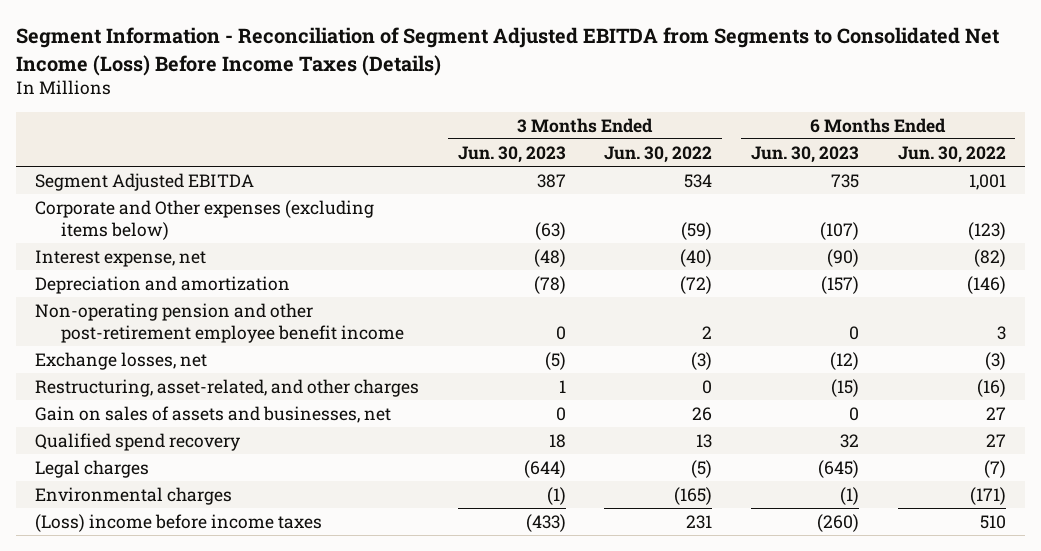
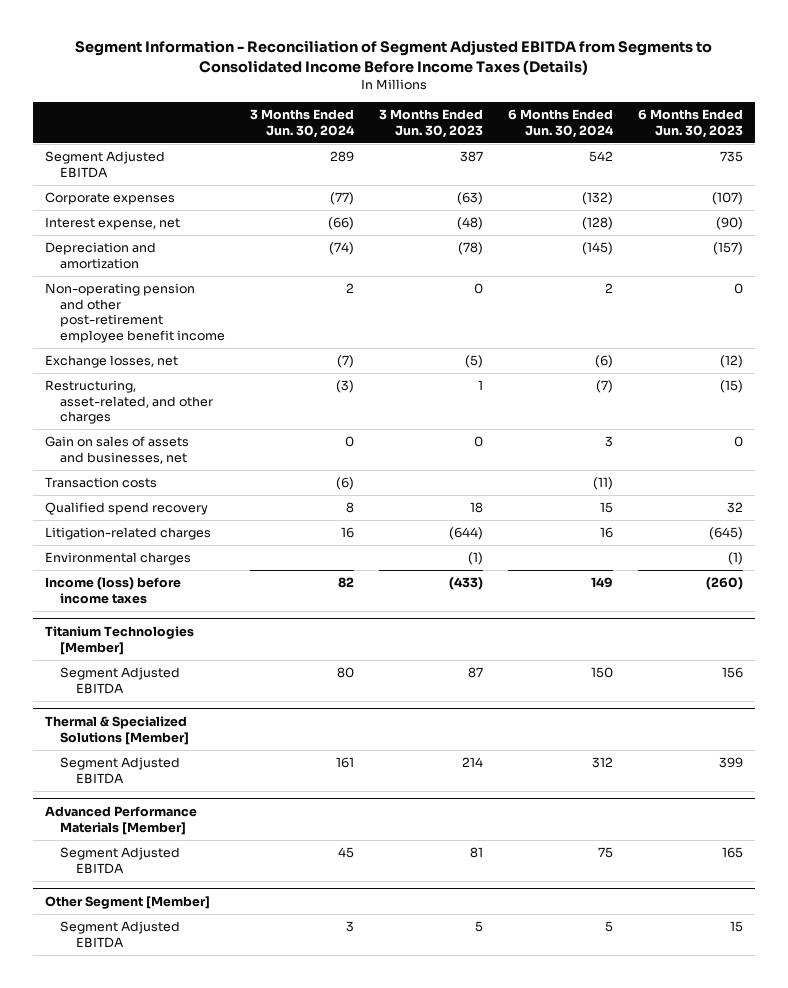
- Segment Information - Reconciliation of Segment Adjusted EBITDA from Segments to Consolidated Net Income (Loss) Before Income Taxes (Details)
+ Segment Information - Reconciliation of Segment Adjusted EBITDA from Segments to Consolidated Income Before Income Taxes (Details)
- | 3 Months Ended Jun. 30, 2023 | 3 Months Ended Jun. 30, 2022 | 6 Months Ended Jun. 30, 2023 | 6 Months Ended Jun. 30, 2022
+ | 3 Months Ended Jun. 30, 2024 | 3 Months Ended Jun. 30, 2023 | 6 Months Ended Jun. 30, 2024 | 6 Months Ended Jun. 30, 2023
- Corporate and Other expenses (excluding items below) | (63) | (59) | (107) | (123)
+ Corporate expenses | (77) | (63) | (132) | (107)
+ Transaction costs | (6) | | (11) |
- Legal charges | (644) | (5) | (645) | (7)
+ Litigation-related charges | 16 | (644) | 16 | (645)
- (Loss) income before income taxes | (433) | 231 | (260) | 510
+ Income (loss) before income taxes | 82 | (433) | 149 | (260)
+ Titanium Technologies [Member]
+ Segment Adjusted EBITDA | 80 | 87 | 150 | 156
+ Thermal & Specialized Solutions [Member]
+ Segment Adjusted EBITDA | 161 | 214 | 312 | 399
+ Advanced Performance Materials [Member]
+ Segment Adjusted EBITDA | 45 | 81 | 75 | 165
+ Other Segment [Member]
+ Segment Adjusted EBITDA | 3 | 5 | 5 | 15

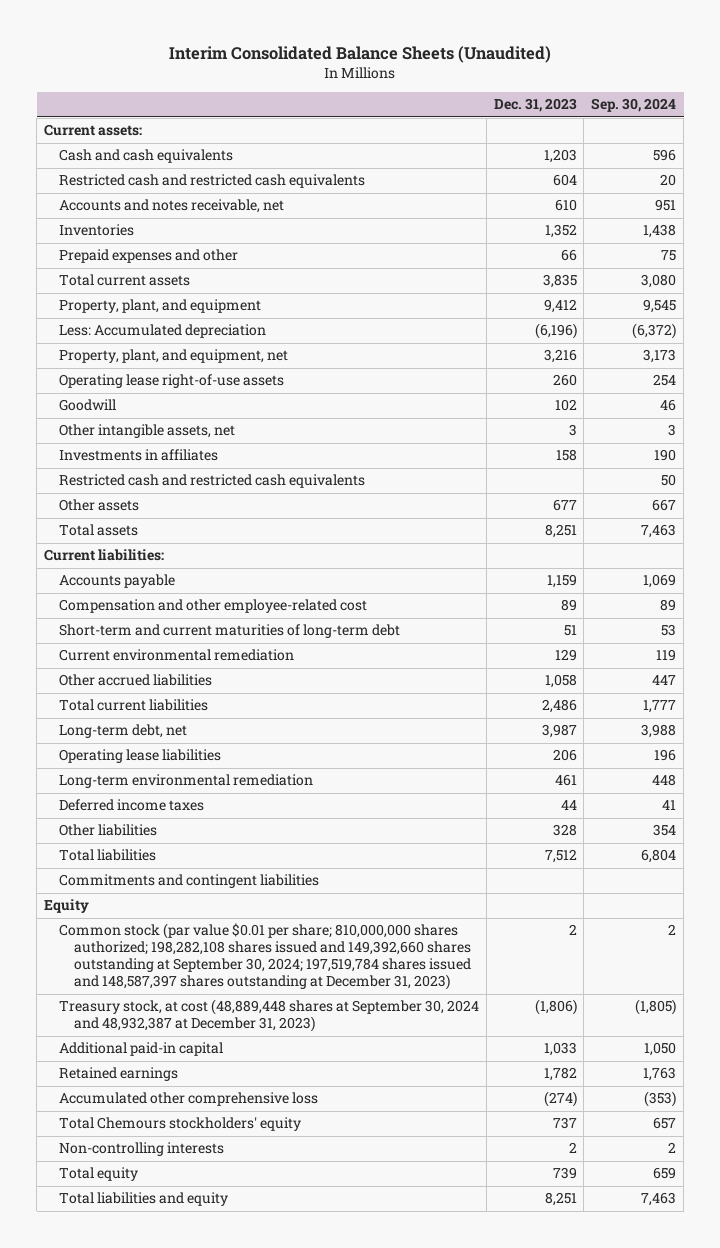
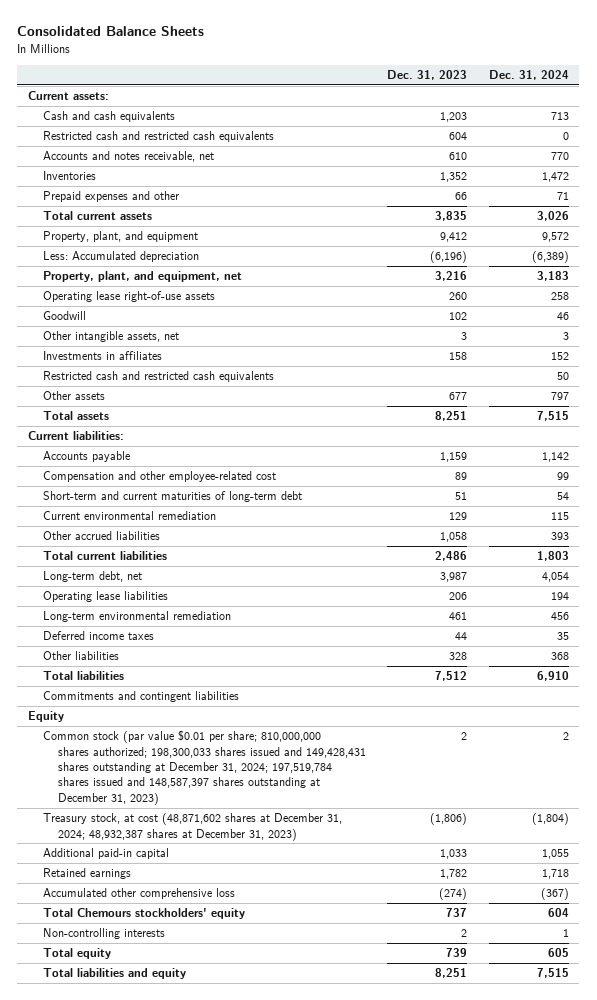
- Interim Consolidated Balance Sheets (Unaudited)
+ Consolidated Balance Sheets
- | Dec. 31, 2023 | Sep. 30, 2024
+ | Dec. 31, 2023 | Dec. 31, 2024
- Common stock (par value $0.01 per share; 810,000,000 shares authorized; 198,282,108 shares issued and 149,392,660 shares outstanding at September 30, 2024; 197,519,784 shares issued and 148,587,397 shares outstanding at December 31, 2023) | 2 | 2
- Treasury stock, at cost (48,889,448 shares at September 30, 2024 and 48,932,387 at December 31, 2023) | (1,806) | (1,805)
+ Common stock (par value $0.01 per share; 810,000,000 shares authorized; 198,300,033 shares issued and 149,428,431 shares outstanding at December 31, 2024; 197,519,784 shares issued and 148,587,397 shares outstanding at December 31, 2023) | 2 | 2
+ Treasury stock, at cost (48,871,602 shares at December 31, 2024; 48,932,387 shares at December 31, 2023) | (1,806) | (1,804)

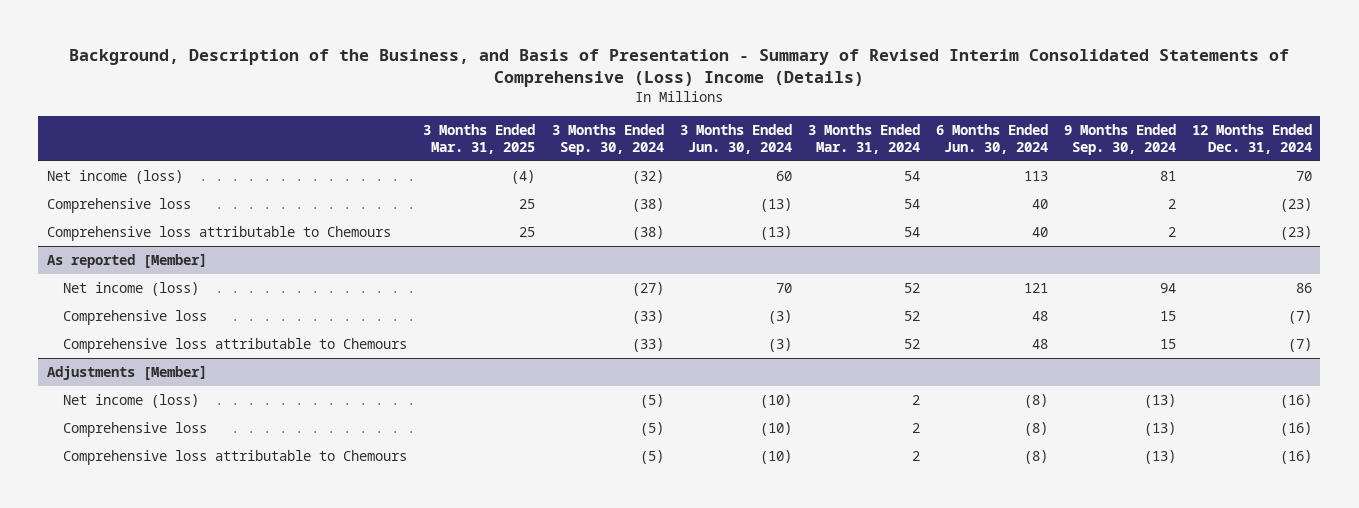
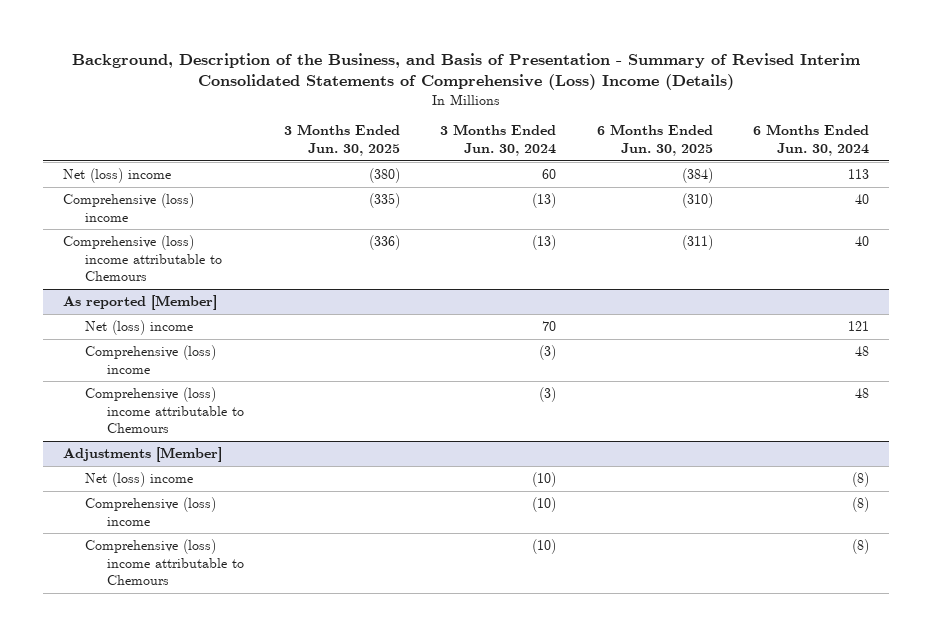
- | 3 Months Ended Mar. 31, 2025 | 3 Months Ended Sep. 30, 2024 | 3 Months Ended Jun. 30, 2024 | 3 Months Ended Mar. 31, 2024 | 6 Months Ended Jun. 30, 2024 | 9 Months Ended Sep. 30, 2024 | 12 Months Ended Dec. 31, 2024
+ | 3 Months Ended Jun. 30, 2025 | 3 Months Ended Jun. 30, 2024 | 6 Months Ended Jun. 30, 2025 | 6 Months Ended Jun. 30, 2024
- Net income (loss) | (4) | (32) | 60 | 54 | 113 | 81 | 70
- Comprehensive loss | 25 | (38) | (13) | 54 | 40 | 2 | (23)
- Comprehensive loss attributable to Chemours | 25 | (38) | (13) | 54 | 40 | 2 | (23)
+ Net (loss) income | (380) | 60 | (384) | 113
+ Comprehensive (loss) income | (335) | (13) | (310) | 40
+ Comprehensive (loss) income attributable to Chemours | (336) | (13) | (311) | 40
@ As reported [Member]
- Net income (loss) | | (27) | 70 | 52 | 121 | 94 | 86
- Comprehensive loss | | (33) | (3) | 52 | 48 | 15 | (7)
- Comprehensive loss attributable to Chemours | | (33) | (3) | 52 | 48 | 15 | (7)
+ Net (loss) income | | 70 | | 121
+ Comprehensive (loss) income | | (3) | | 48
+ Comprehensive (loss) income attributable to Chemours | | (3) | | 48
@ Adjustments [Member]
- Net income (loss) | | (5) | (10) | 2 | (8) | (13) | (16)
- Comprehensive loss | | (5) | (10) | 2 | (8) | (13) | (16)
- Comprehensive loss attributable to Chemours | | (5) | (10) | 2 | (8) | (13) | (16)
+ Net (loss) income | | (10) | | (8)
+ Comprehensive (loss) income | | (10) | | (8)
+ Comprehensive (loss) income attributable to Chemours | | (10) | | (8)

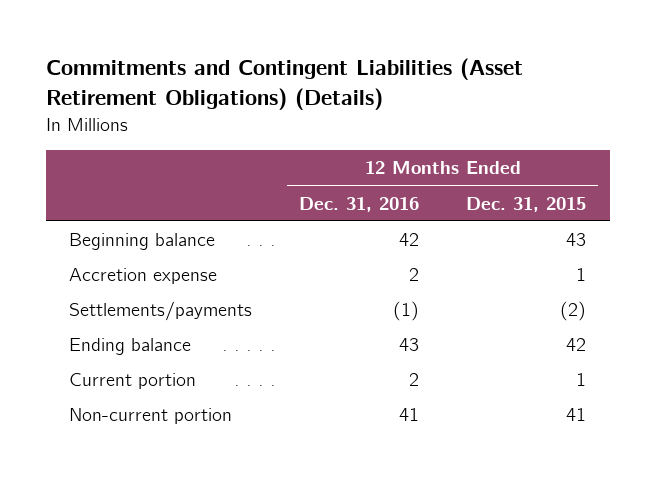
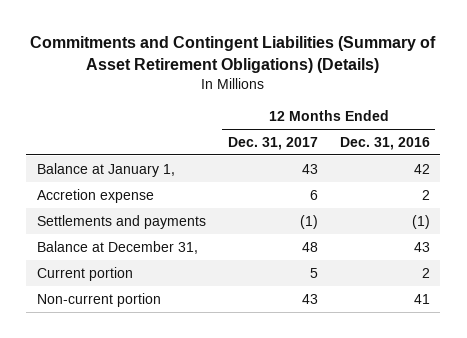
- Commitments and Contingent Liabilities (Asset Retirement Obligations) (Details)
+ Commitments and Contingent Liabilities (Summary of Asset Retirement Obligations) (Details)
- | 12 Months Ended Dec. 31, 2016 | 12 Months Ended Dec. 31, 2015
+ | 12 Months Ended Dec. 31, 2017 | 12 Months Ended Dec. 31, 2016
- Beginning balance | 42 | 43
+ Balance at January 1, | 43 | 42
- Settlements/payments | (1) | (2)
- Ending balance | 43 | 42
+ Settlements and payments | (1) | (1)
+ Balance at December 31, | 48 | 43

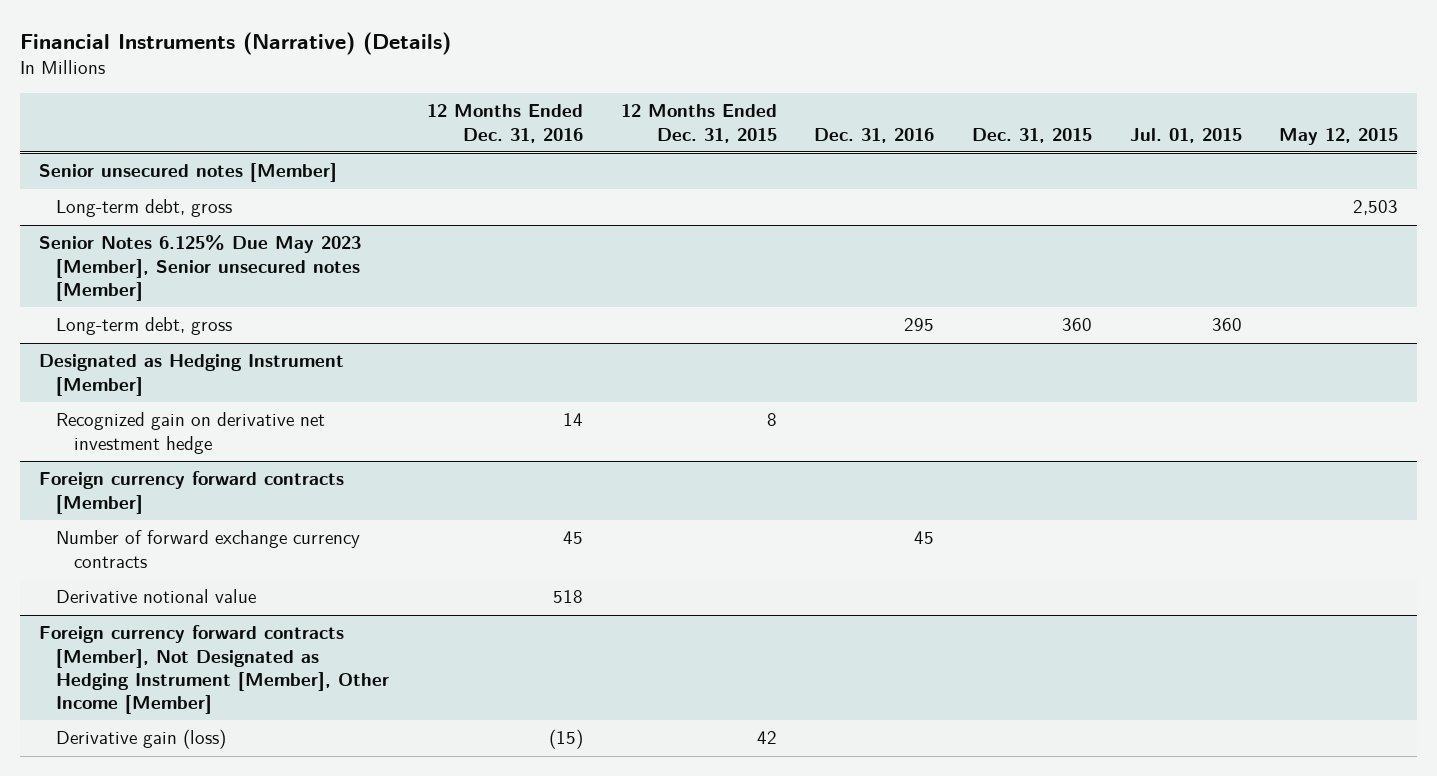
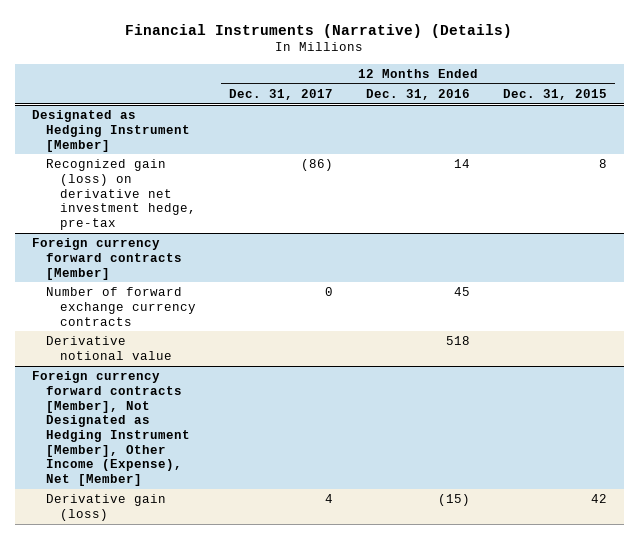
- | 12 Months Ended Dec. 31, 2016 | 12 Months Ended Dec. 31, 2015 | Dec. 31, 2016 | Dec. 31, 2015 | Jul. 01, 2015 | May 12, 2015
+ | 12 Months Ended Dec. 31, 2017 | 12 Months Ended Dec. 31, 2016 | 12 Months Ended Dec. 31, 2015
- Senior unsecured notes [Member]
- Long-term debt, gross | | | | | | 2,503
- Senior Notes 6.125% Due May 2023 [Member], Senior unsecured notes [Member]
- Long-term debt, gross | | | 295 | 360 | 360 |
@ Designated as Hedging Instrument [Member]
- Recognized gain on derivative net investment hedge | 14 | 8 | | | |
+ Recognized gain (loss) on derivative net investment hedge, pre-tax | (86) | 14 | 8
- Foreign currency forward contracts [Member], Not Designated as Hedging Instrument [Member], Other Income [Member]
+ Foreign currency forward contracts [Member], Not Designated as Hedging Instrument [Member], Other Income (Expense), Net [Member]

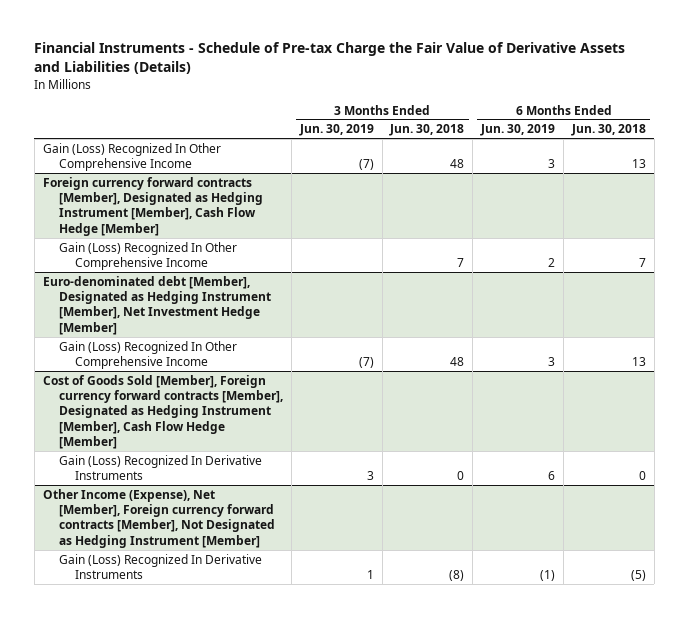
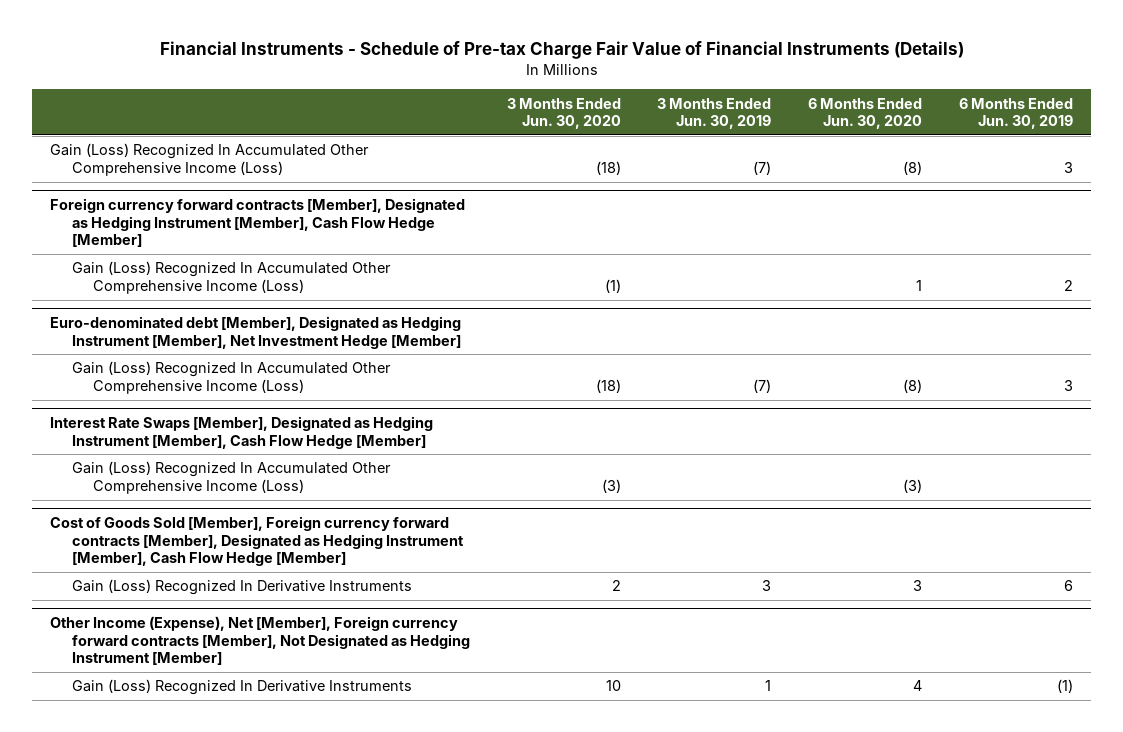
- Financial Instruments - Schedule of Pre-tax Charge the Fair Value of Derivative Assets and Liabilities (Details)
+ Financial Instruments - Schedule of Pre-tax Charge Fair Value of Financial Instruments (Details)
- | 3 Months Ended Jun. 30, 2019 | 3 Months Ended Jun. 30, 2018 | 6 Months Ended Jun. 30, 2019 | 6 Months Ended Jun. 30, 2018
+ | 3 Months Ended Jun. 30, 2020 | 3 Months Ended Jun. 30, 2019 | 6 Months Ended Jun. 30, 2020 | 6 Months Ended Jun. 30, 2019
- Gain (Loss) Recognized In Other Comprehensive Income | (7) | 48 | 3 | 13
+ Gain (Loss) Recognized In Accumulated Other Comprehensive Income (Loss) | (18) | (7) | (8) | 3
@ Foreign currency forward contracts [Member], Designated as Hedging Instrument [Member], Cash Flow Hedge [Member]
- Gain (Loss) Recognized In Other Comprehensive Income | | 7 | 2 | 7
+ Gain (Loss) Recognized In Accumulated Other Comprehensive Income (Loss) | (1) | | 1 | 2
@ Euro-denominated debt [Member], Designated as Hedging Instrument [Member], Net Investment Hedge [Member]
- Gain (Loss) Recognized In Other Comprehensive Income | (7) | 48 | 3 | 13
+ Gain (Loss) Recognized In Accumulated Other Comprehensive Income (Loss) | (18) | (7) | (8) | 3
+ Interest Rate Swaps [Member], Designated as Hedging Instrument [Member], Cash Flow Hedge [Member]
+ Gain (Loss) Recognized In Accumulated Other Comprehensive Income (Loss) | (3) | | (3) |

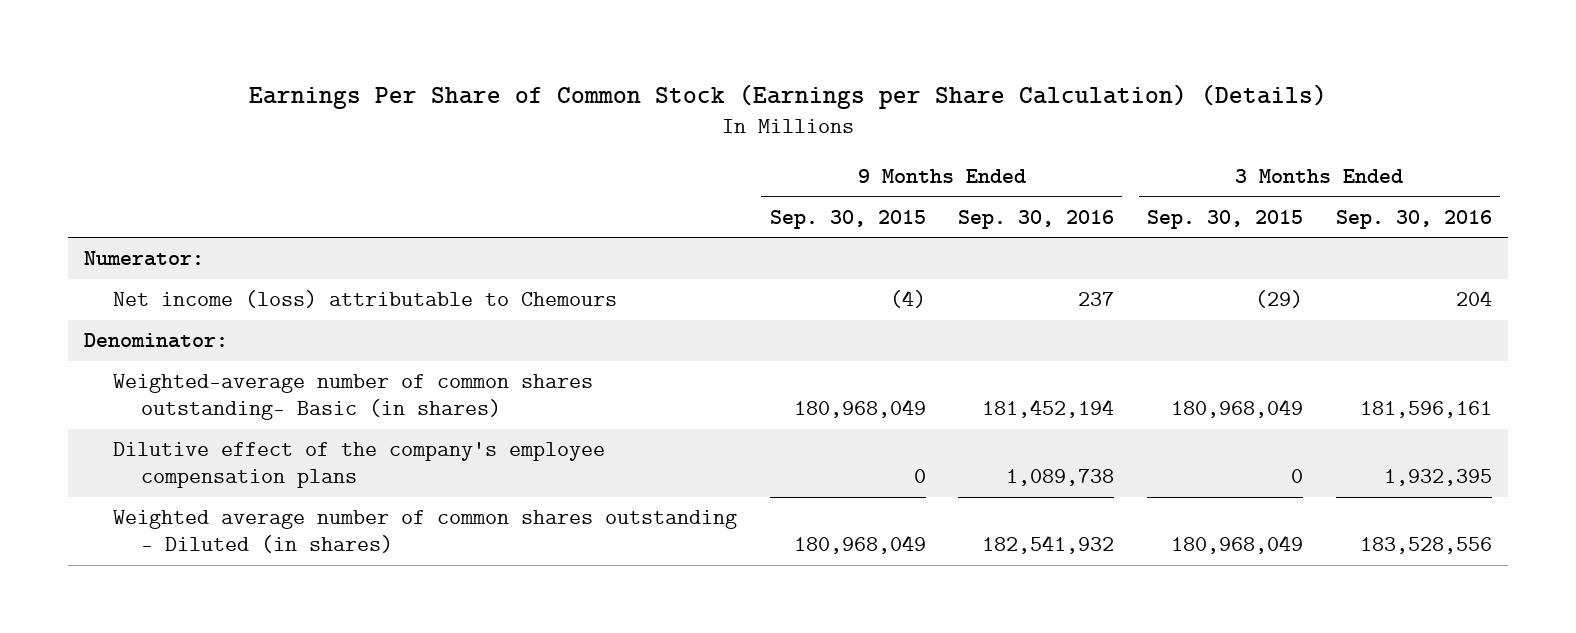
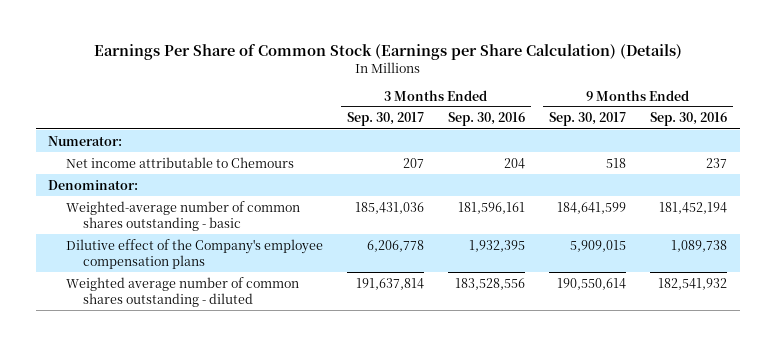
- | 9 Months Ended Sep. 30, 2015 | 9 Months Ended Sep. 30, 2016 | 3 Months Ended Sep. 30, 2015 | 3 Months Ended Sep. 30, 2016
+ | 3 Months Ended Sep. 30, 2017 | 3 Months Ended Sep. 30, 2016 | 9 Months Ended Sep. 30, 2017 | 9 Months Ended Sep. 30, 2016
- Net income (loss) attributable to Chemours | (4) | 237 | (29) | 204
+ Net income attributable to Chemours | 207 | 204 | 518 | 237
- Weighted-average number of common shares outstanding- Basic (in shares) | 180,968,049 | 181,452,194 | 180,968,049 | 181,596,161
- Dilutive effect of the company's employee compensation plans | 0 | 1,089,738 | 0 | 1,932,395
- Weighted average number of common shares outstanding - Diluted (in shares) | 180,968,049 | 182,541,932 | 180,968,049 | 183,528,556
+ Weighted-average number of common shares outstanding - basic | 185,431,036 | 181,596,161 | 184,641,599 | 181,452,194
+ Dilutive effect of the Company's employee compensation plans | 6,206,778 | 1,932,395 | 5,909,015 | 1,089,738
+ Weighted average number of common shares outstanding - diluted | 191,637,814 | 183,528,556 | 190,550,614 | 182,541,932

